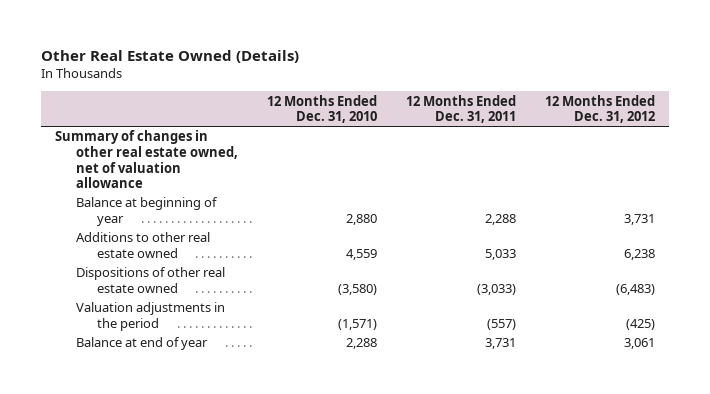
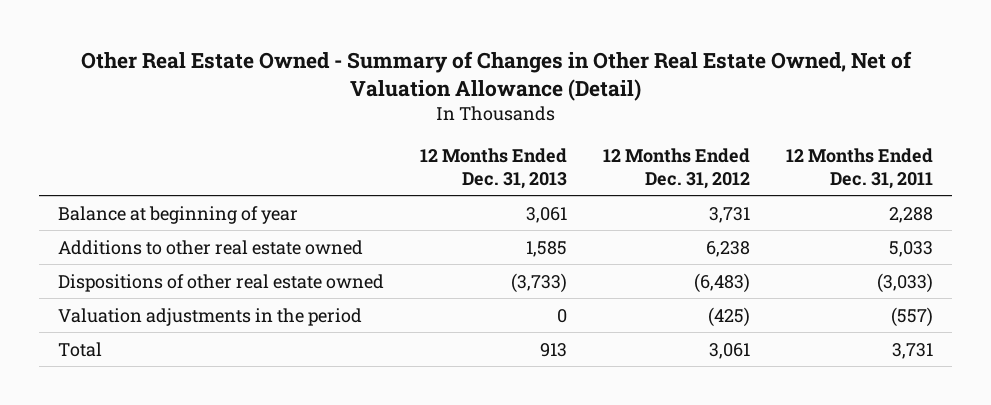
- Other Real Estate Owned (Details)
+ Other Real Estate Owned - Summary of Changes in Other Real Estate Owned, Net of Valuation Allowance (Detail)
- | 12 Months Ended Dec. 31, 2010 | 12 Months Ended Dec. 31, 2011 | 12 Months Ended Dec. 31, 2012
+ | 12 Months Ended Dec. 31, 2013 | 12 Months Ended Dec. 31, 2012 | 12 Months Ended Dec. 31, 2011
- Summary of changes in other real estate owned, net of valuation allowance
- Balance at end of year | 2,288 | 3,731 | 3,061
+ Total | 913 | 3,061 | 3,731

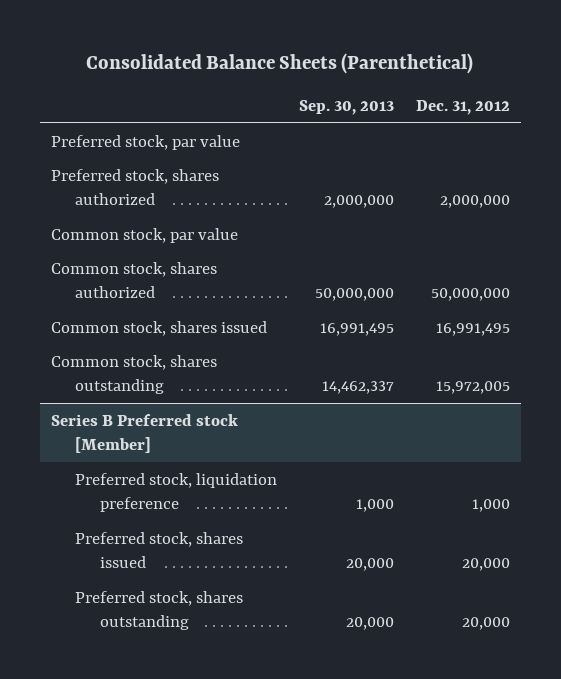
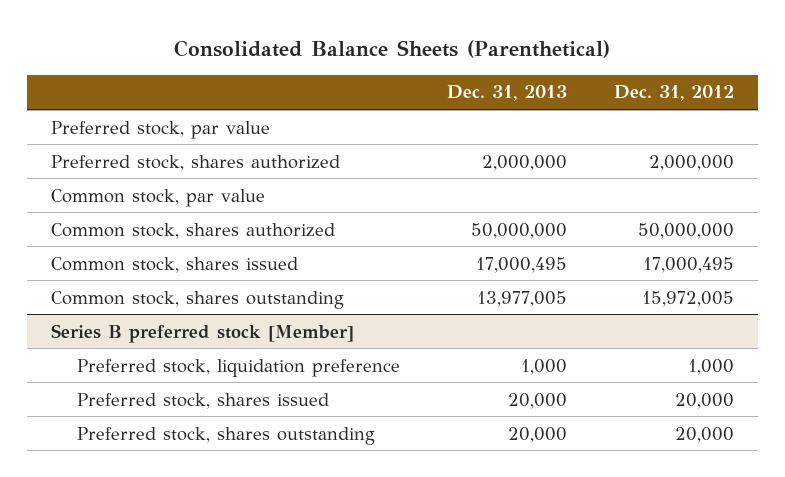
- | Sep. 30, 2013 | Dec. 31, 2012
+ | Dec. 31, 2013 | Dec. 31, 2012
- Common stock, shares issued | 16,991,495 | 16,991,495
+ Common stock, shares issued | 17,000,495 | 17,000,495
- Series B Preferred stock [Member]
+ Series B preferred stock [Member]

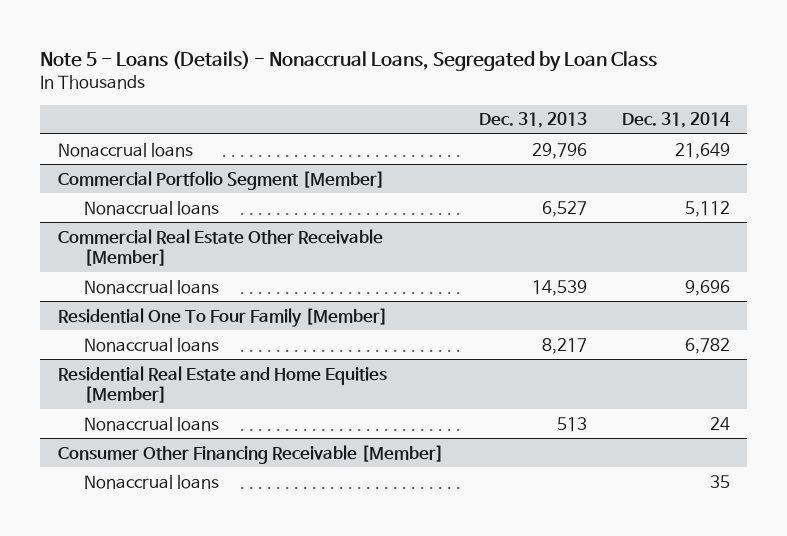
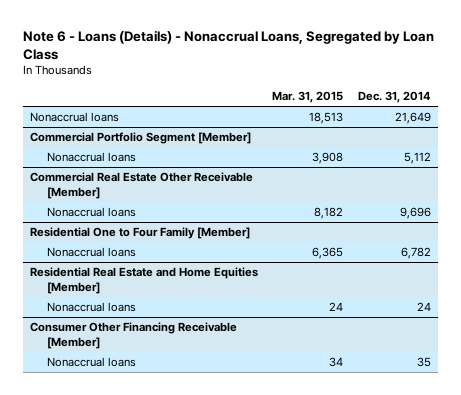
- Note 5 - Loans (Details) - Nonaccrual Loans, Segregated by Loan Class
+ Note 6 - Loans (Details) - Nonaccrual Loans, Segregated by Loan Class
- | Dec. 31, 2013 | Dec. 31, 2014
+ | Mar. 31, 2015 | Dec. 31, 2014
- Residential One To Four Family [Member]
+ Residential One to Four Family [Member]

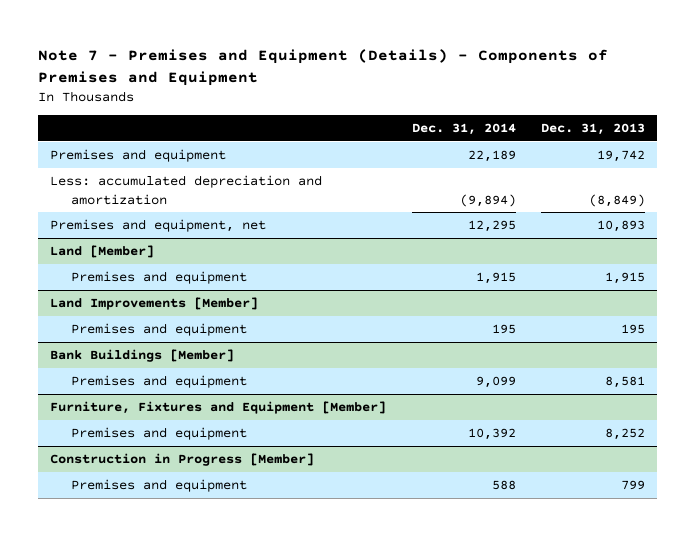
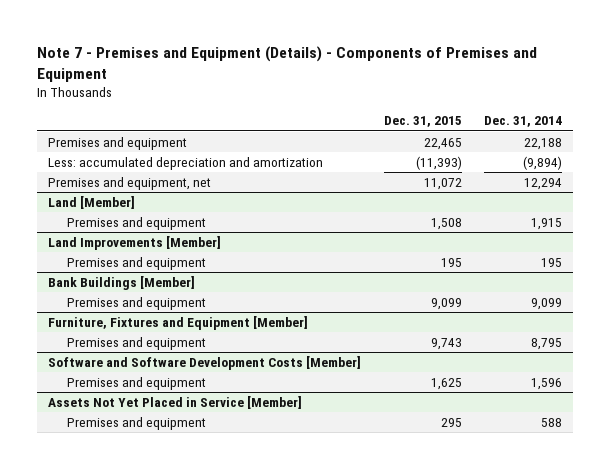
- | Dec. 31, 2014 | Dec. 31, 2013
+ | Dec. 31, 2015 | Dec. 31, 2014
- Premises and equipment | 22,189 | 19,742
+ Premises and equipment | 22,465 | 22,188
- Premises and equipment, net | 12,295 | 10,893
+ Premises and equipment, net | 11,072 | 12,294
@ Furniture, Fixtures and Equipment [Member]
- Premises and equipment | 10,392 | 8,252
- Construction in Progress [Member]
@ Furniture, Fixtures and Equipment [Member]
+ Premises and equipment | 9,743 | 8,795
+ Software and Software Development Costs [Member]
+ Premises and equipment | 1,625 | 1,596
+ Assets Not Yet Placed in Service [Member]

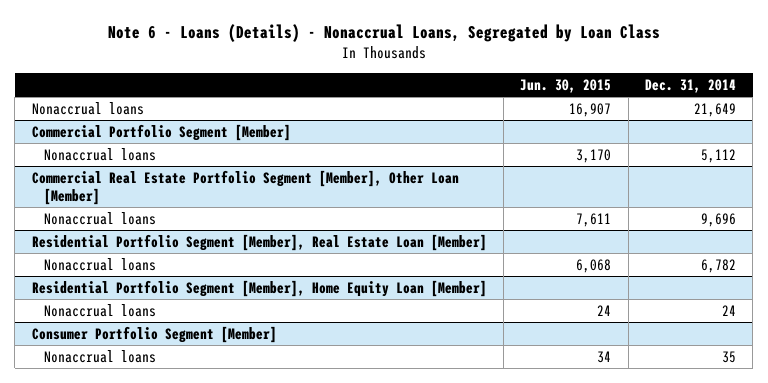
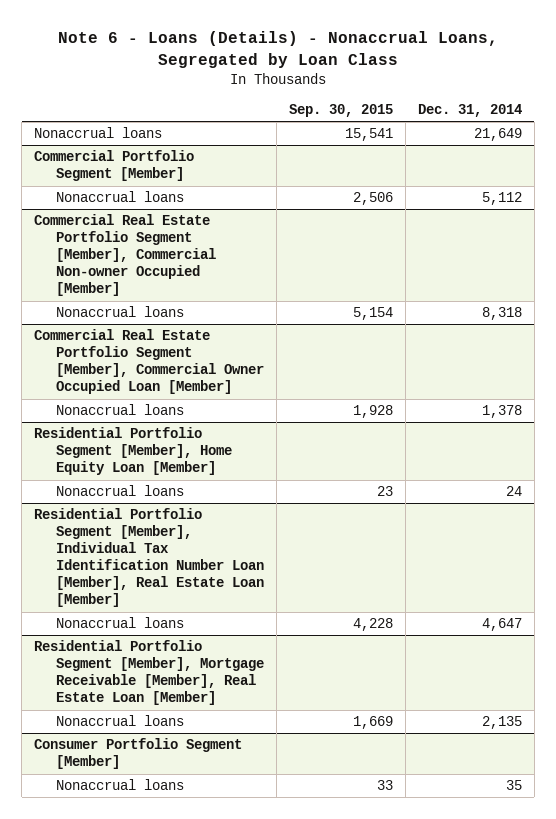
- | Jun. 30, 2015 | Dec. 31, 2014
+ | Sep. 30, 2015 | Dec. 31, 2014
- Commercial Real Estate Portfolio Segment [Member], Other Loan [Member]
- Nonaccrual loans | 7,611 | 9,696
- Residential Portfolio Segment [Member], Real Estate Loan [Member]
- Nonaccrual loans | 6,068 | 6,782
+ Commercial Real Estate Portfolio Segment [Member], Commercial Non-owner Occupied [Member]
+ Nonaccrual loans | 5,154 | 8,318
+ Commercial Real Estate Portfolio Segment [Member], Commercial Owner Occupied Loan [Member]
+ Nonaccrual loans | 1,928 | 1,378
+ Residential Portfolio Segment [Member], Individual Tax Identification Number Loan [Member], Real Estate Loan [Member]
+ Nonaccrual loans | 4,228 | 4,647
+ Residential Portfolio Segment [Member], Mortgage Receivable [Member], Real Estate Loan [Member]
+ Nonaccrual loans | 1,669 | 2,135

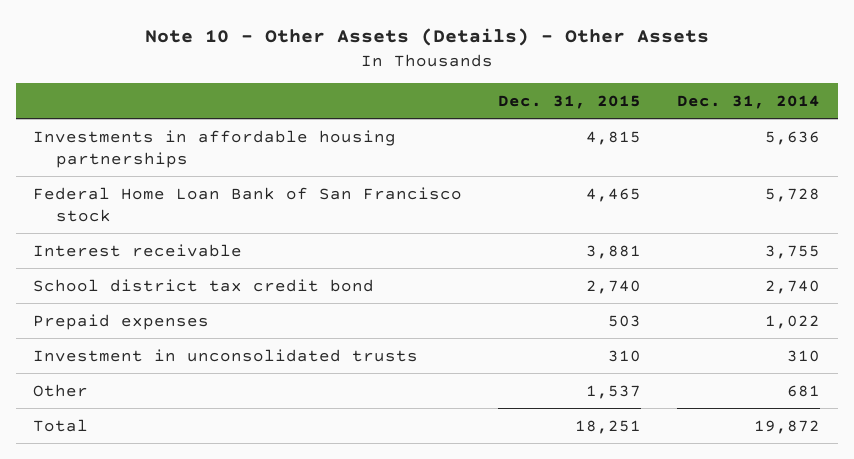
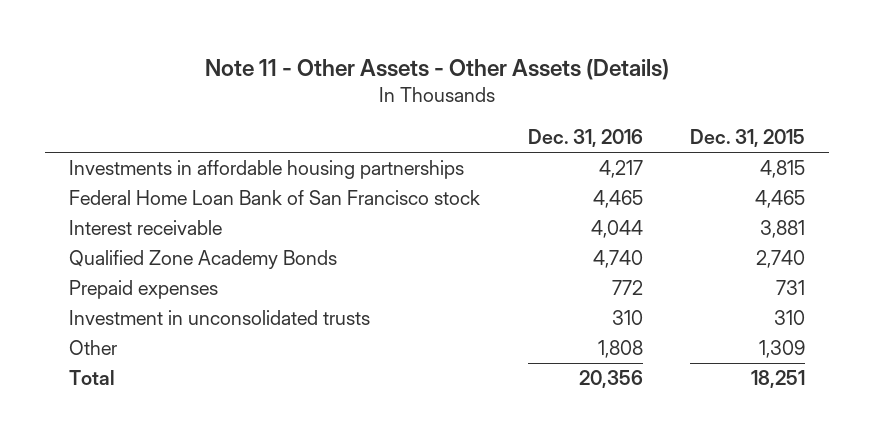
- Note 10 - Other Assets (Details) - Other Assets
+ Note 11 - Other Assets - Other Assets (Details)
- | Dec. 31, 2015 | Dec. 31, 2014
+ | Dec. 31, 2016 | Dec. 31, 2015
- School district tax credit bond | 2,740 | 2,740
- Prepaid expenses | 503 | 1,022
+ Qualified Zone Academy Bonds | 4,740 | 2,740
+ Prepaid expenses | 772 | 731
- Other | 1,537 | 681
+ Other | 1,808 | 1,309

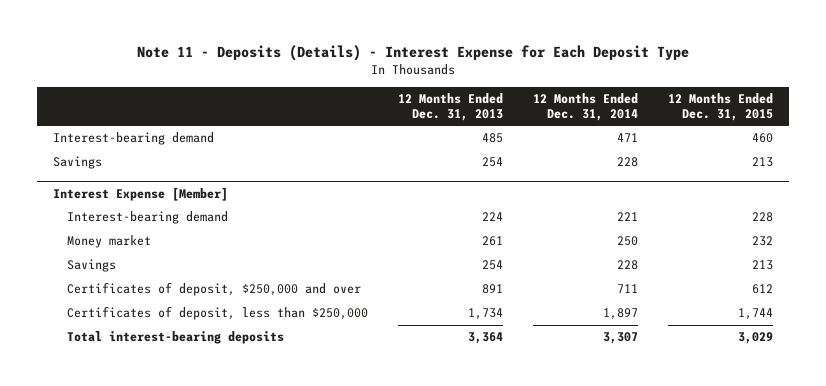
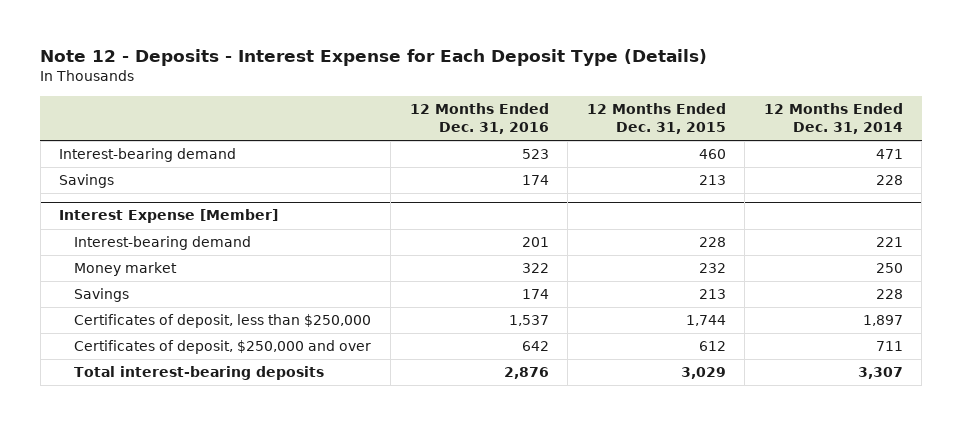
- Note 11 - Deposits (Details) - Interest Expense for Each Deposit Type
+ Note 12 - Deposits - Interest Expense for Each Deposit Type (Details)
- | 12 Months Ended Dec. 31, 2013 | 12 Months Ended Dec. 31, 2014 | 12 Months Ended Dec. 31, 2015
+ | 12 Months Ended Dec. 31, 2016 | 12 Months Ended Dec. 31, 2015 | 12 Months Ended Dec. 31, 2014
@ Interest Expense [Member]
moved down: Certificates of deposit, $250,000 and over | 642 | 612 | 711

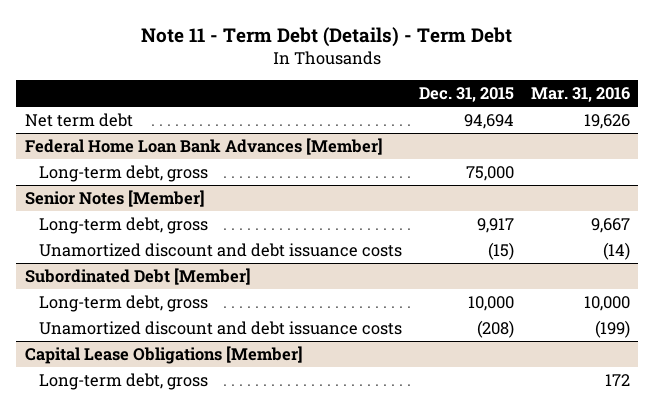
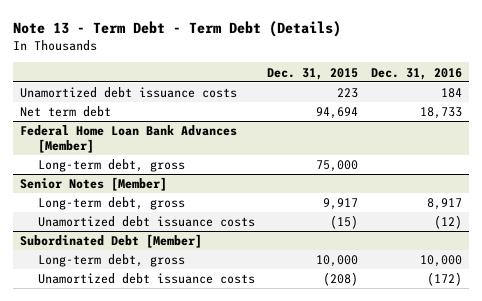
- Note 11 - Term Debt (Details) - Term Debt
+ Note 13 - Term Debt - Term Debt (Details)
- | Dec. 31, 2015 | Mar. 31, 2016
+ | Dec. 31, 2015 | Dec. 31, 2016
+ Unamortized debt issuance costs | 223 | 184
@ Senior Notes [Member]
- Unamortized discount and debt issuance costs | (15) | (14)
+ Unamortized debt issuance costs | (15) | (12)
@ Subordinated Debt [Member]
- Unamortized discount and debt issuance costs | (208) | (199)
- Capital Lease Obligations [Member]
- Long-term debt, gross | | 172
@ Subordinated Debt [Member]
+ Unamortized debt issuance costs | (208) | (172)

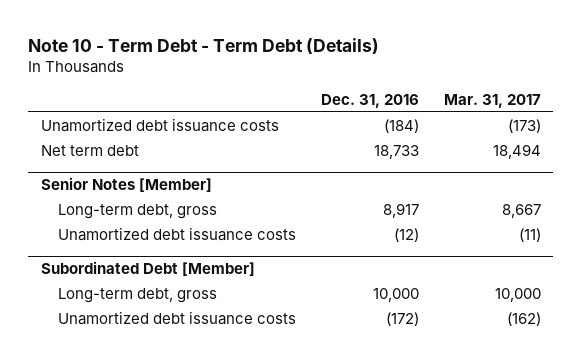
- Note 13 - Term Debt - Term Debt (Details)
+ Note 10 - Term Debt - Term Debt (Details)
- | Dec. 31, 2015 | Dec. 31, 2016
+ | Dec. 31, 2016 | Mar. 31, 2017
- Unamortized debt issuance costs | 223 | 184
+ Unamortized debt issuance costs | (184) | (173)
- Federal Home Loan Bank Advances [Member]
- Long-term debt, gross | 75,000 |

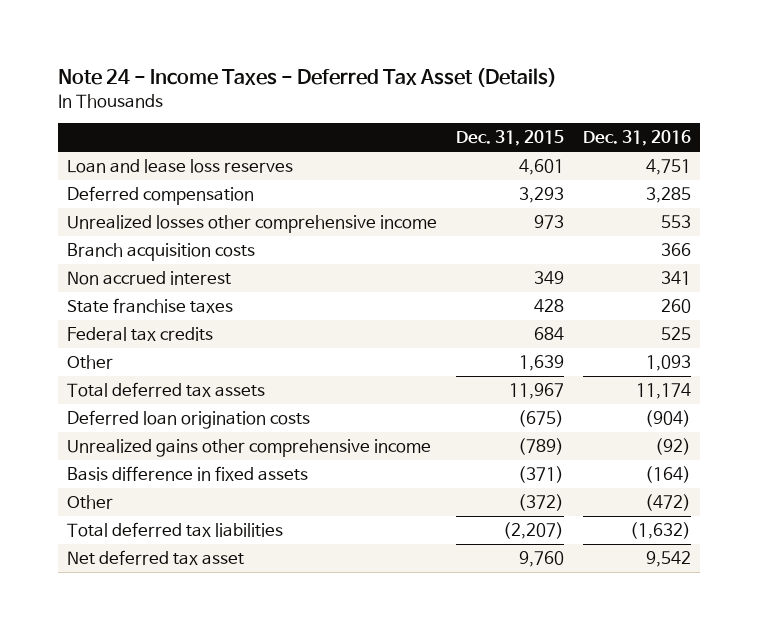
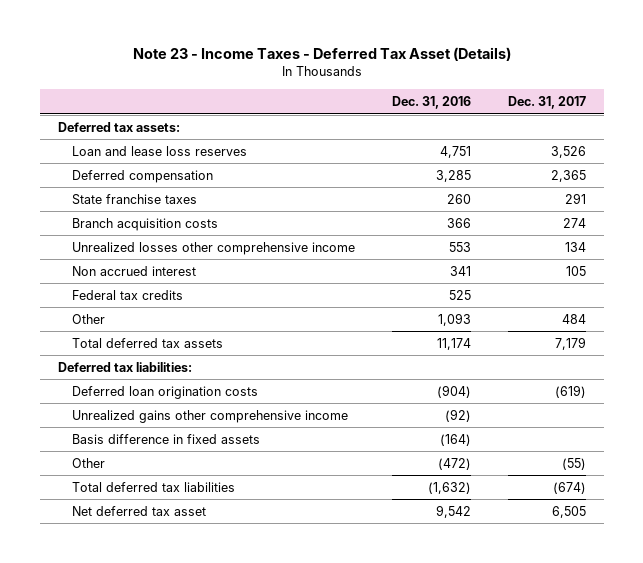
- Note 24 - Income Taxes - Deferred Tax Asset (Details)
+ Note 23 - Income Taxes - Deferred Tax Asset (Details)
- | Dec. 31, 2015 | Dec. 31, 2016
+ | Dec. 31, 2016 | Dec. 31, 2017
+ Deferred tax assets:
moved up: State franchise taxes | 260 | 291
moved down: Unrealized losses other comprehensive income | 553 | 134
+ Deferred tax liabilities:

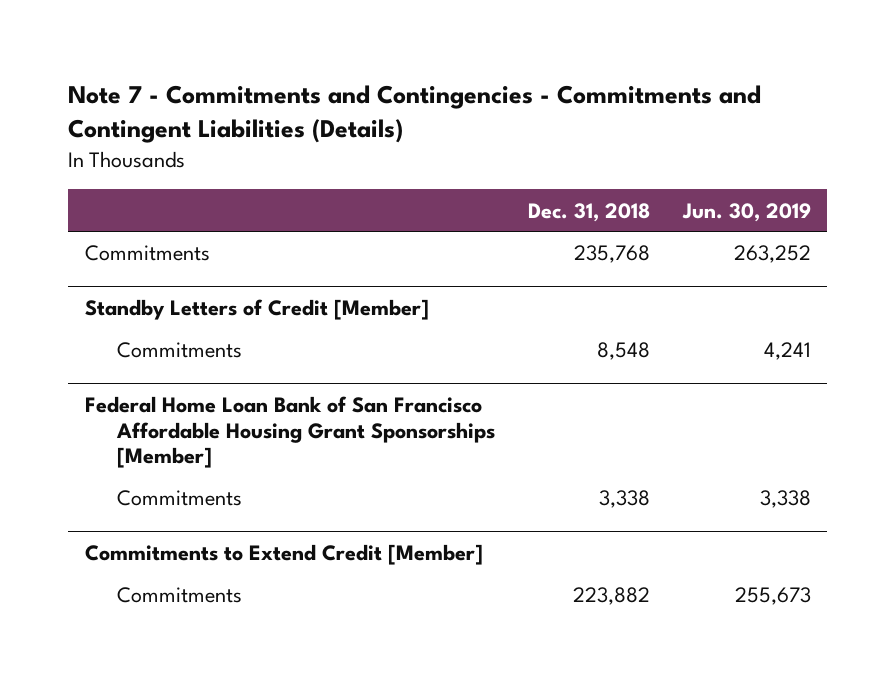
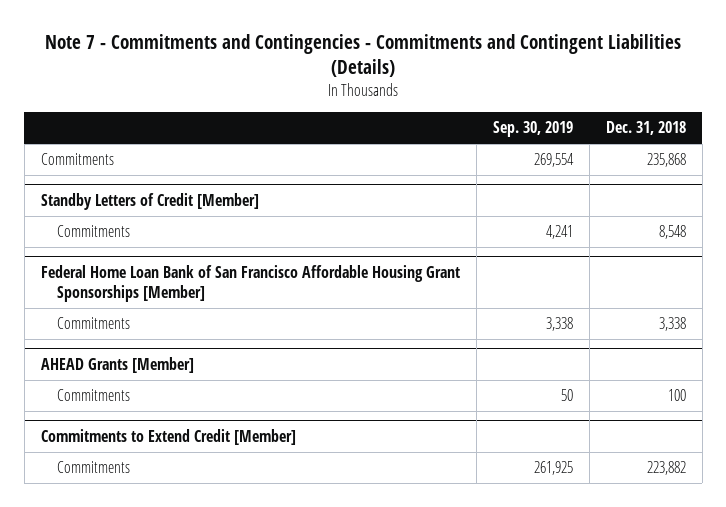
- | Dec. 31, 2018 | Jun. 30, 2019
+ | Sep. 30, 2019 | Dec. 31, 2018
- Commitments | 235,768 | 263,252
+ Commitments | 269,554 | 235,868
+ AHEAD Grants [Member]
+ Commitments | 50 | 100

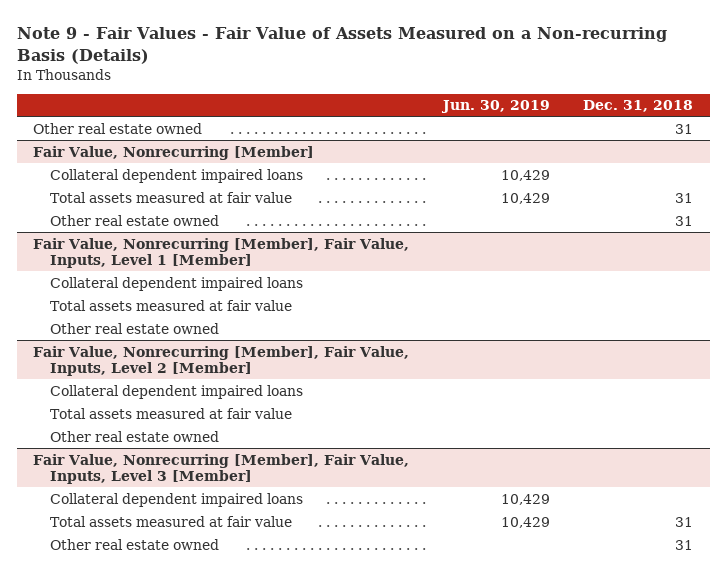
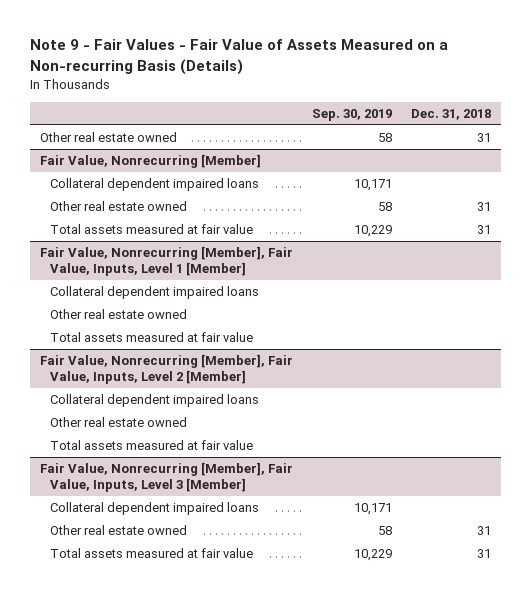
- | Jun. 30, 2019 | Dec. 31, 2018
+ | Sep. 30, 2019 | Dec. 31, 2018
@ Fair Value, Nonrecurring [Member]
moved down: Total assets measured at fair value | 10,229 | 31
@ Fair Value, Nonrecurring [Member], Fair Value, Inputs, Level 1 [Member]
moved down: Total assets measured at fair value
@ Fair Value, Nonrecurring [Member], Fair Value, Inputs, Level 2 [Member]
moved down: Total assets measured at fair value
@ Fair Value, Nonrecurring [Member], Fair Value, Inputs, Level 3 [Member]
moved down: Total assets measured at fair value | 10,229 | 31

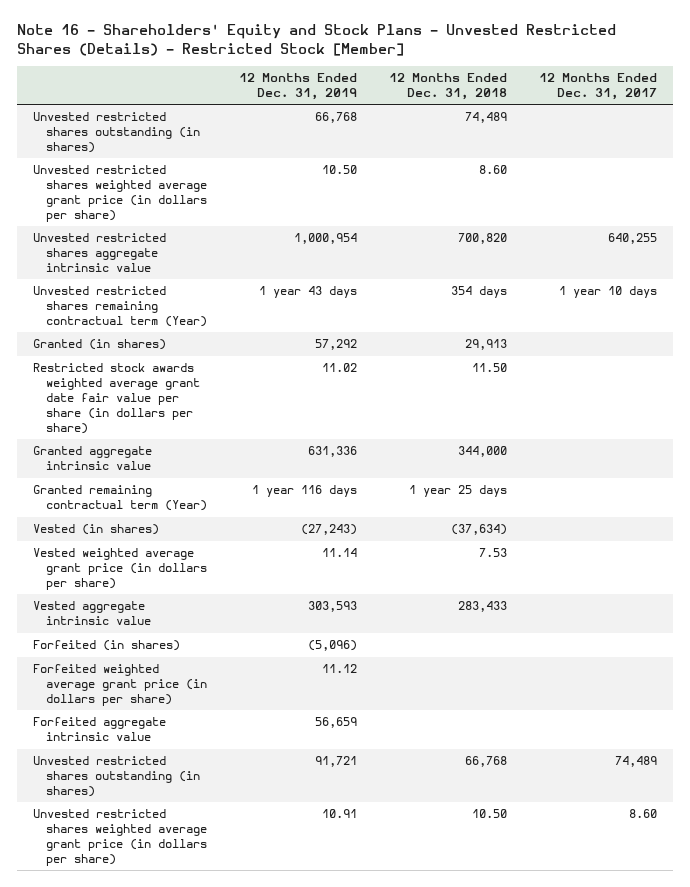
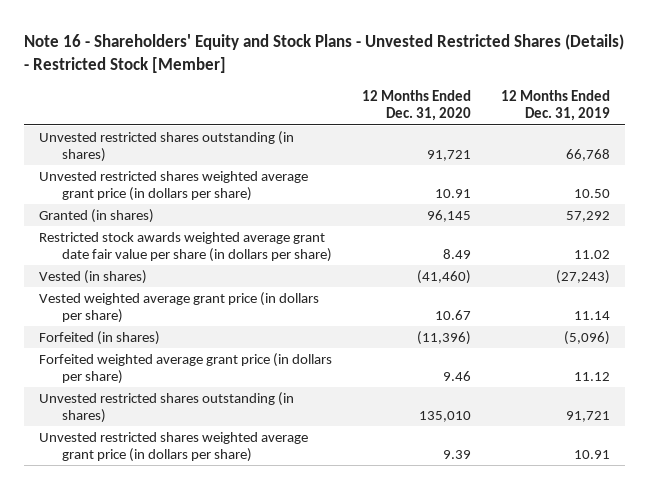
- | 12 Months Ended Dec. 31, 2019 | 12 Months Ended Dec. 31, 2018 | 12 Months Ended Dec. 31, 2017
+ | 12 Months Ended Dec. 31, 2020 | 12 Months Ended Dec. 31, 2019
- Unvested restricted shares aggregate intrinsic value | 1,000,954 | 700,820 | 640,255
- Unvested restricted shares remaining contractual term (Year) | 1 year 43 days | 354 days | 1 year 10 days
- Granted aggregate intrinsic value | 631,336 | 344,000 |
- Granted remaining contractual term (Year) | 1 year 116 days | 1 year 25 days |
- Vested aggregate intrinsic value | 303,593 | 283,433 |
- Forfeited aggregate intrinsic value | 56,659 | |

